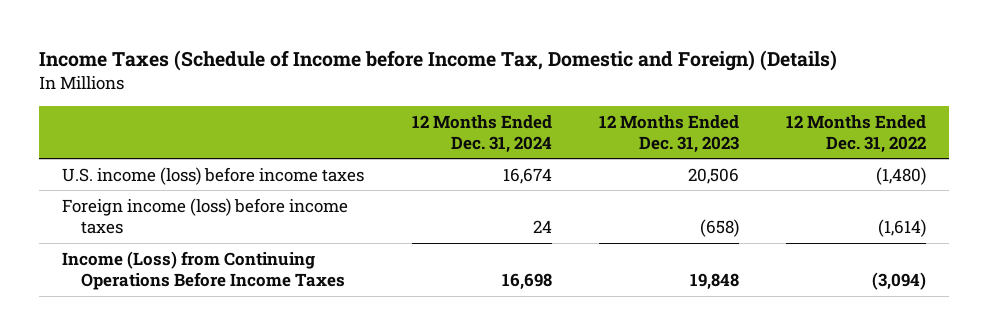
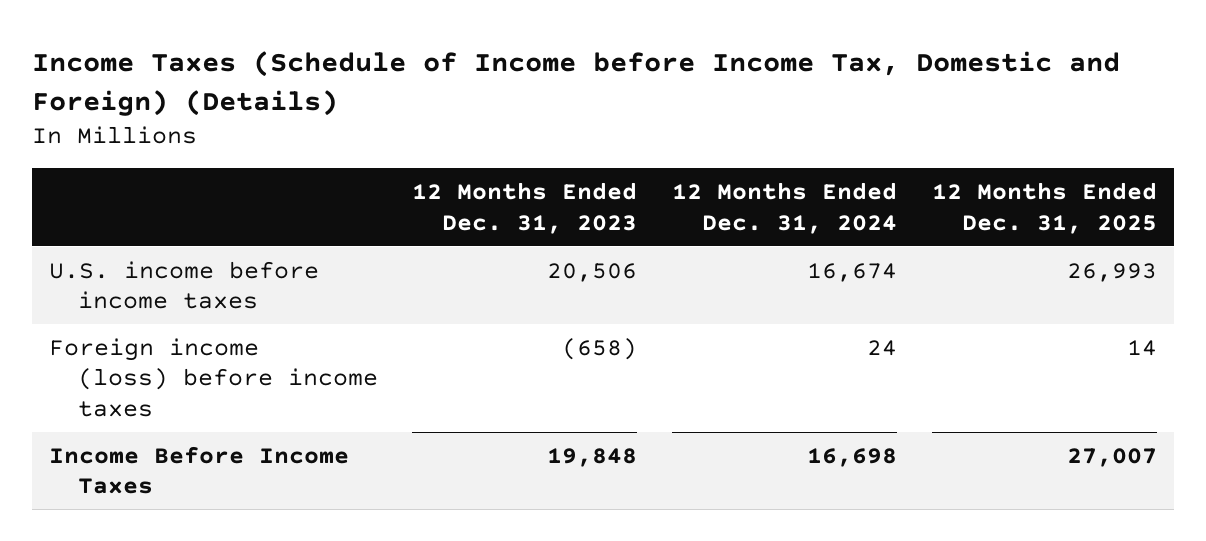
- | 12 Months Ended Dec. 31, 2024 | 12 Months Ended Dec. 31, 2023 | 12 Months Ended Dec. 31, 2022
+ | 12 Months Ended Dec. 31, 2023 | 12 Months Ended Dec. 31, 2024 | 12 Months Ended Dec. 31, 2025
- U.S. income (loss) before income taxes | 16,674 | 20,506 | (1,480)
+ U.S. income before income taxes | 20,506 | 16,674 | 26,993
- Income (Loss) from Continuing Operations Before Income Taxes | 16,698 | 19,848 | (3,094)
+ Income Before Income Taxes | 19,848 | 16,698 | 27,007

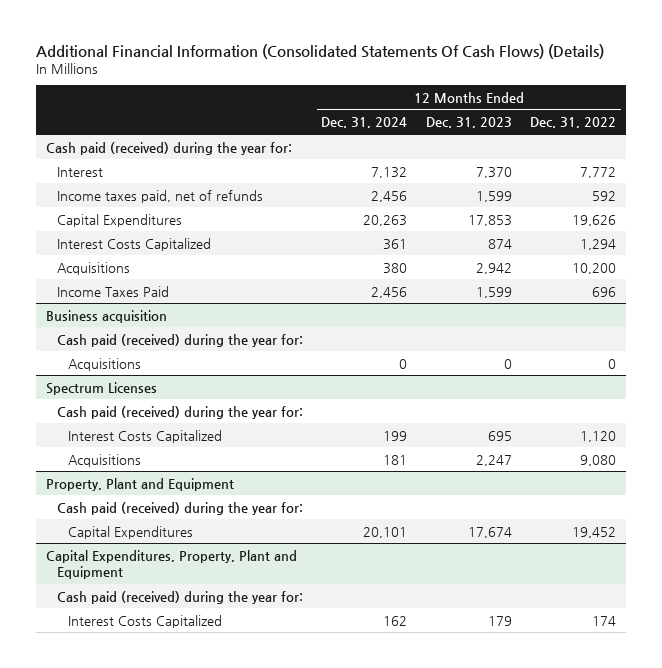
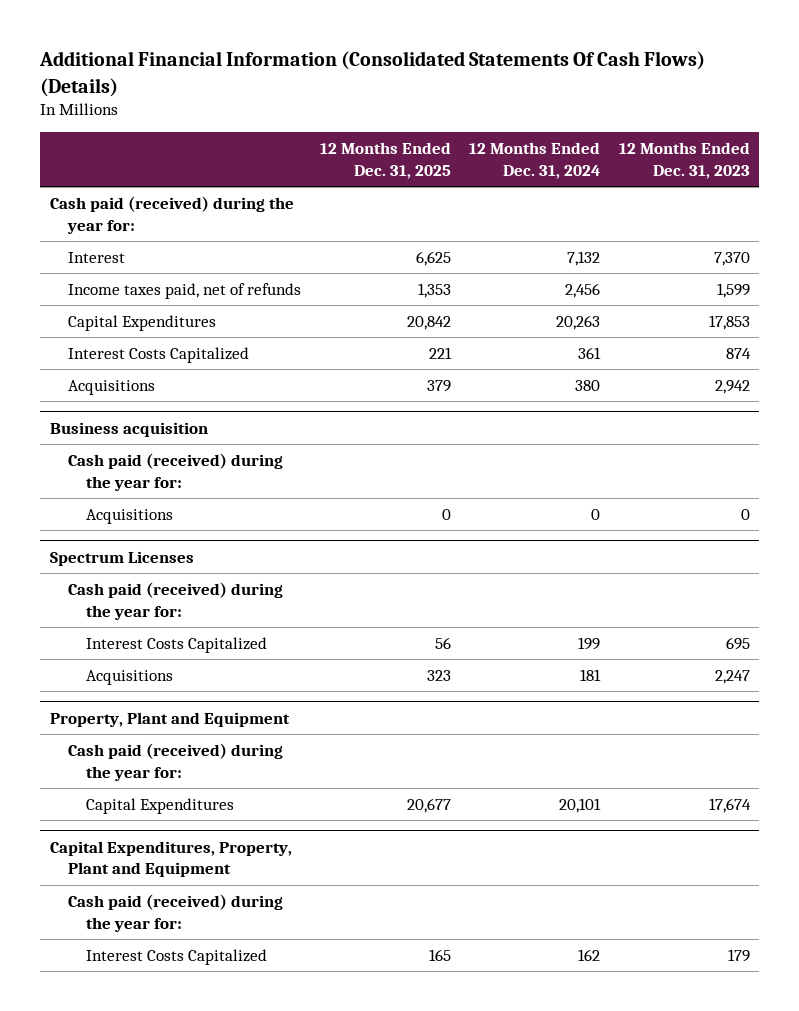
- | 12 Months Ended Dec. 31, 2024 | 12 Months Ended Dec. 31, 2023 | 12 Months Ended Dec. 31, 2022
+ | 12 Months Ended Dec. 31, 2025 | 12 Months Ended Dec. 31, 2024 | 12 Months Ended Dec. 31, 2023
- Income Taxes Paid | 2,456 | 1,599 | 696

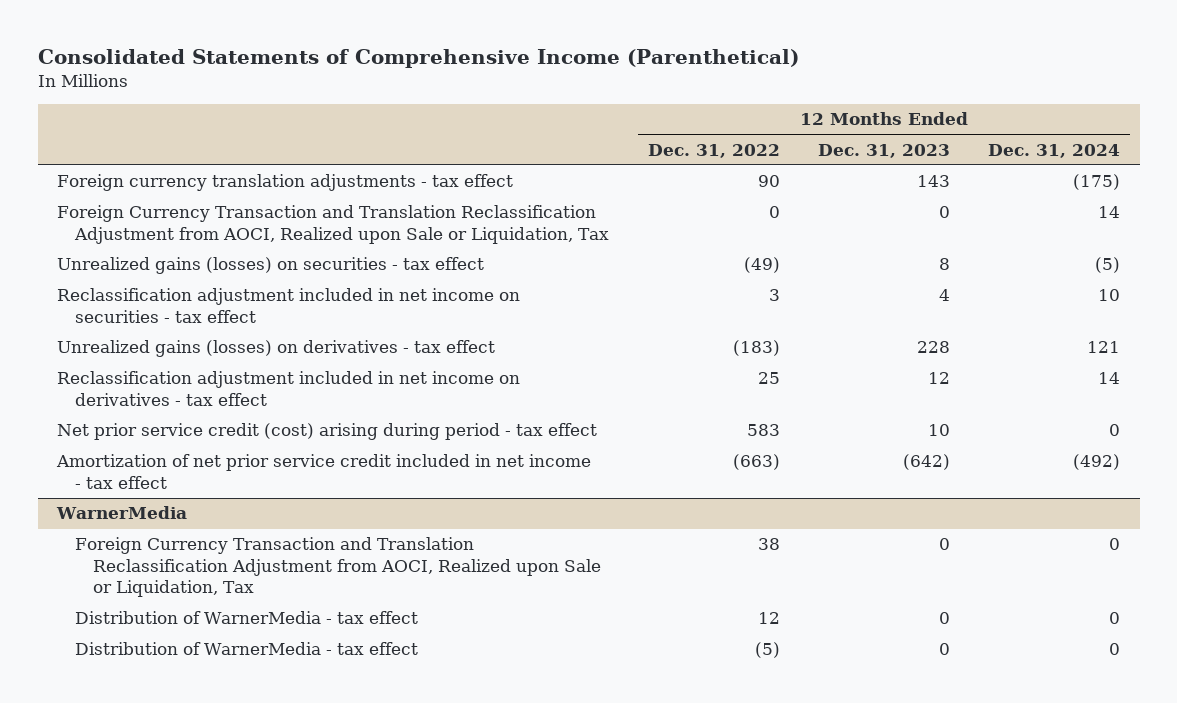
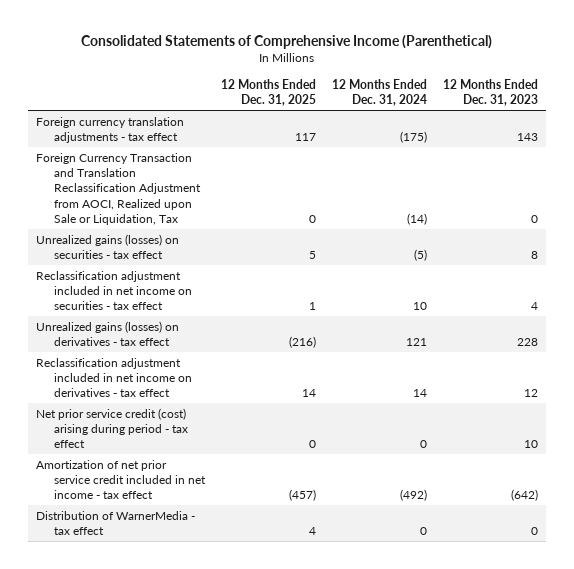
- | 12 Months Ended Dec. 31, 2022 | 12 Months Ended Dec. 31, 2023 | 12 Months Ended Dec. 31, 2024
+ | 12 Months Ended Dec. 31, 2025 | 12 Months Ended Dec. 31, 2024 | 12 Months Ended Dec. 31, 2023
- Foreign Currency Transaction and Translation Reclassification Adjustment from AOCI, Realized upon Sale or Liquidation, Tax | 0 | 0 | 14
+ Foreign Currency Transaction and Translation Reclassification Adjustment from AOCI, Realized upon Sale or Liquidation, Tax | 0 | (14) | 0
- WarnerMedia
- Foreign Currency Transaction and Translation Reclassification Adjustment from AOCI, Realized upon Sale or Liquidation, Tax | 38 | 0 | 0
- Distribution of WarnerMedia - tax effect | (5) | 0 | 0

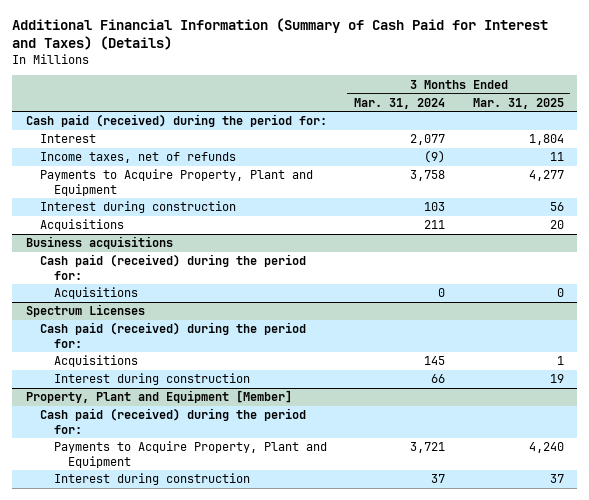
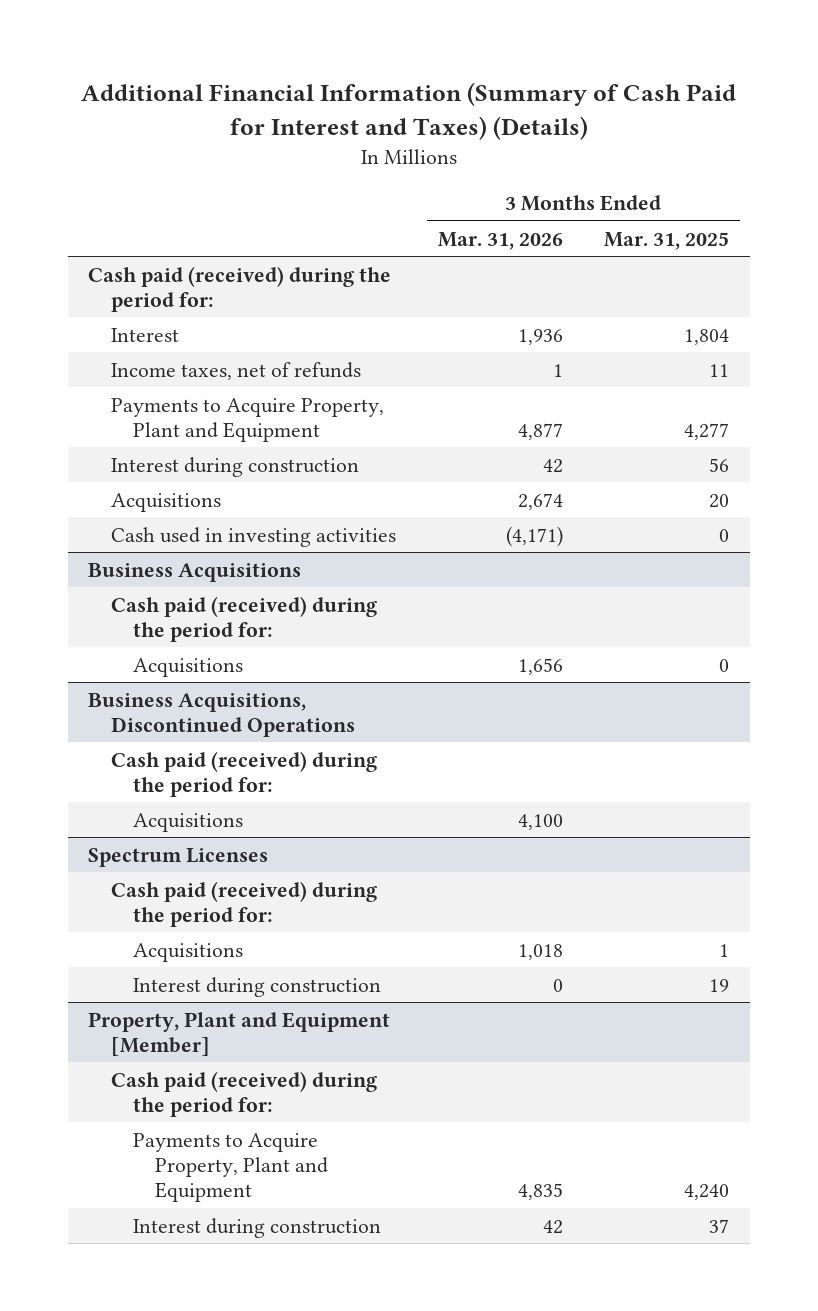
- | 3 Months Ended Mar. 31, 2024 | 3 Months Ended Mar. 31, 2025
+ | 3 Months Ended Mar. 31, 2026 | 3 Months Ended Mar. 31, 2025
- Business acquisitions
+ Cash used in investing activities | (4,171) | 0
+ Business Acquisitions
+ Business Acquisitions, Discontinued Operations
+ Cash paid (received) during the period for:
+ Acquisitions | 4,100 |

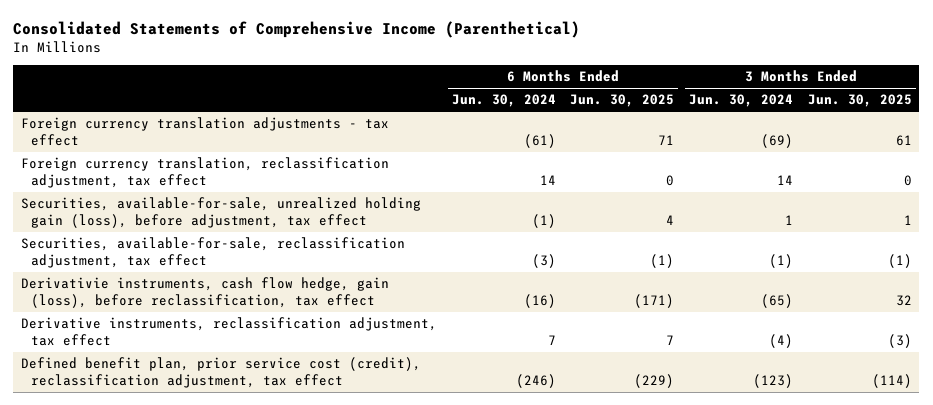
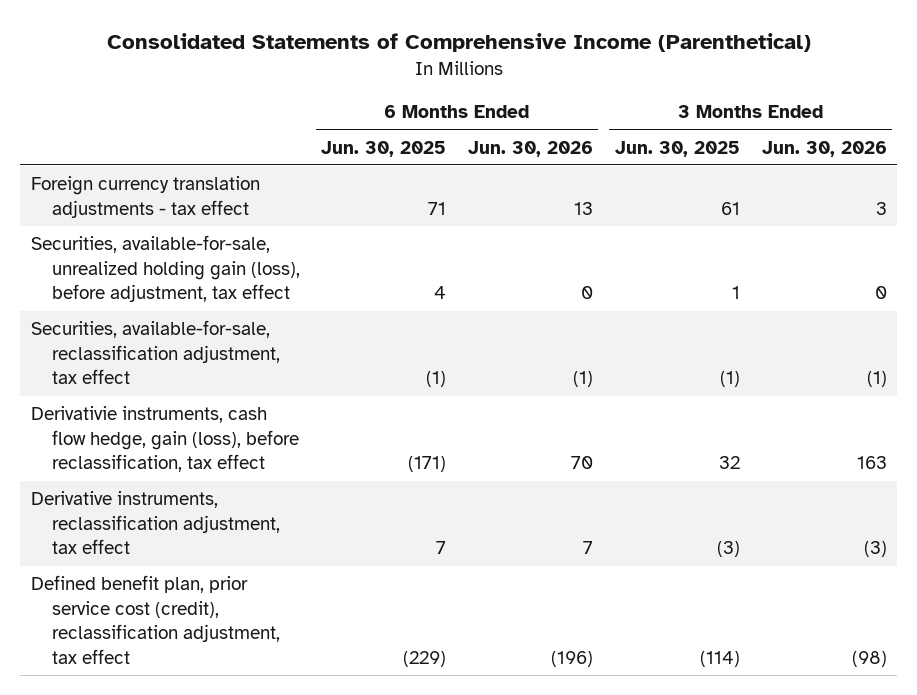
- | 6 Months Ended Jun. 30, 2024 | 6 Months Ended Jun. 30, 2025 | 3 Months Ended Jun. 30, 2024 | 3 Months Ended Jun. 30, 2025
+ | 6 Months Ended Jun. 30, 2025 | 6 Months Ended Jun. 30, 2026 | 3 Months Ended Jun. 30, 2025 | 3 Months Ended Jun. 30, 2026
- Foreign currency translation, reclassification adjustment, tax effect | 14 | 0 | 14 | 0

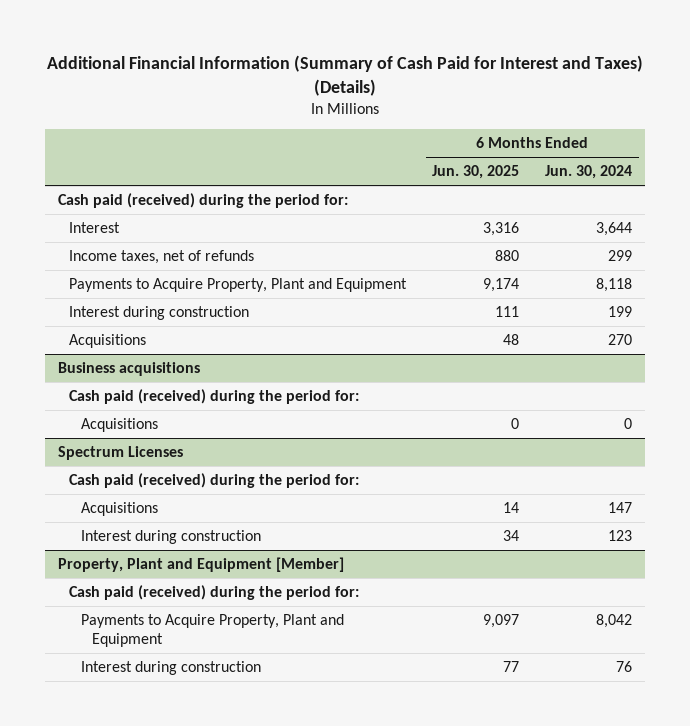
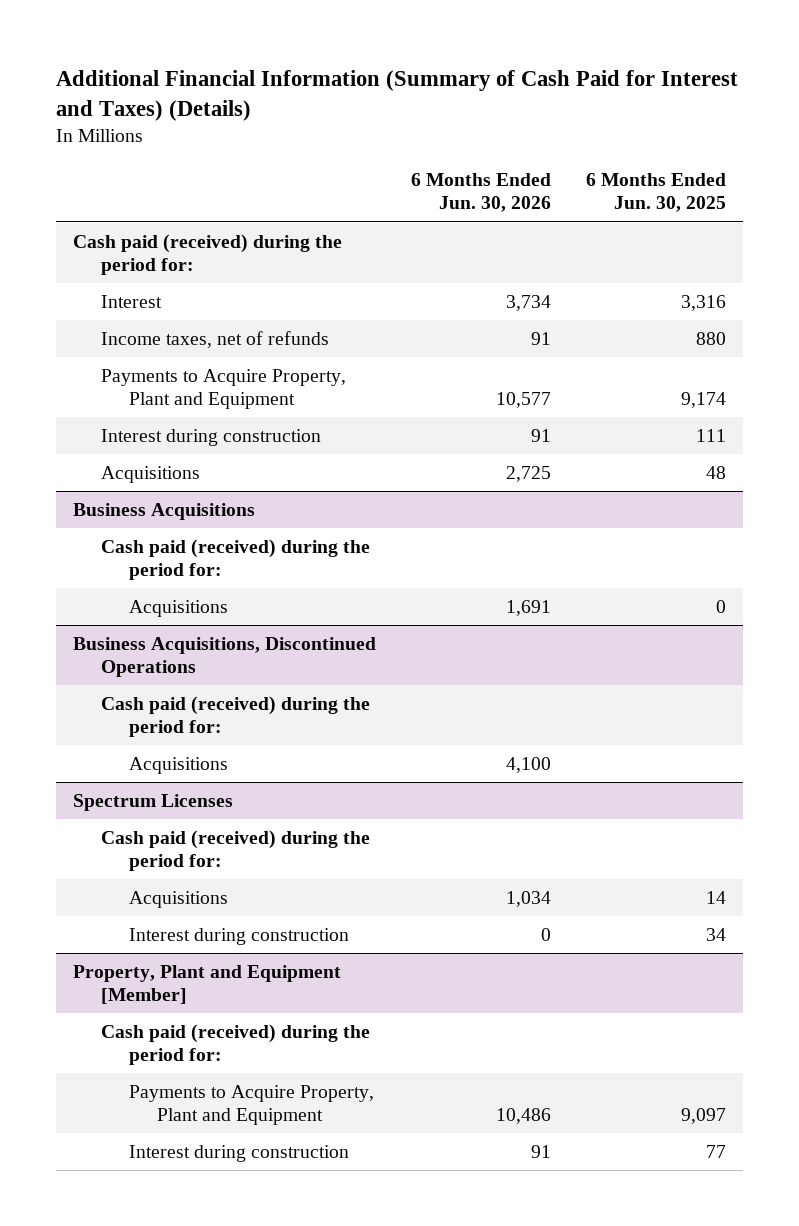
- | 6 Months Ended Jun. 30, 2025 | 6 Months Ended Jun. 30, 2024
+ | 6 Months Ended Jun. 30, 2026 | 6 Months Ended Jun. 30, 2025
- Business acquisitions
+ Business Acquisitions
+ Business Acquisitions, Discontinued Operations
+ Cash paid (received) during the period for:
+ Acquisitions | 4,100 |

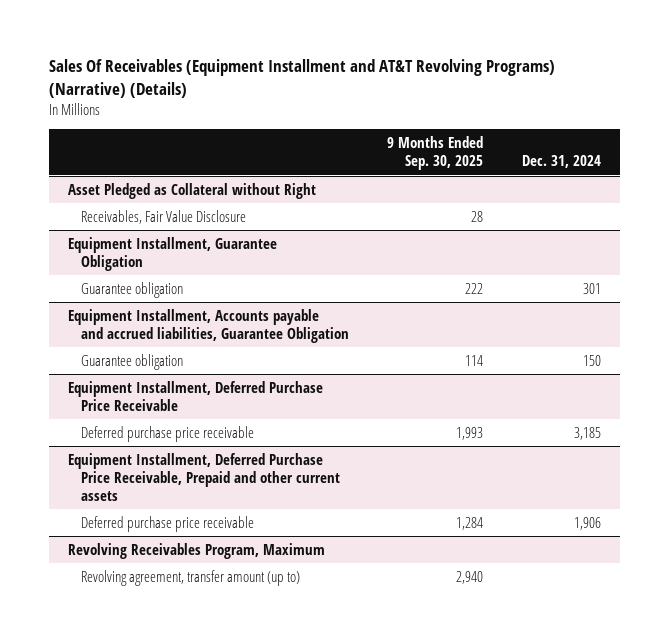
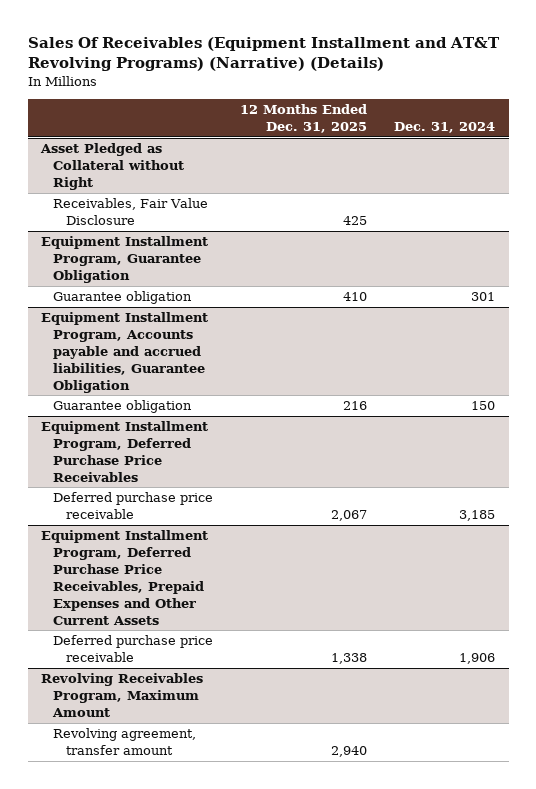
- | 9 Months Ended Sep. 30, 2025 | Dec. 31, 2024
+ | 12 Months Ended Dec. 31, 2025 | Dec. 31, 2024
- Equipment Installment, Guarantee Obligation
+ Equipment Installment Program, Guarantee Obligation
- Equipment Installment, Accounts payable and accrued liabilities, Guarantee Obligation
+ Equipment Installment Program, Accounts payable and accrued liabilities, Guarantee Obligation
- Equipment Installment, Deferred Purchase Price Receivable
+ Equipment Installment Program, Deferred Purchase Price Receivables
- Equipment Installment, Deferred Purchase Price Receivable, Prepaid and other current assets
+ Equipment Installment Program, Deferred Purchase Price Receivables, Prepaid Expenses and Other Current Assets
- Revolving Receivables Program, Maximum
- Revolving agreement, transfer amount (up to) | 2,940 |
+ Revolving Receivables Program, Maximum Amount
+ Revolving agreement, transfer amount | 2,940 |

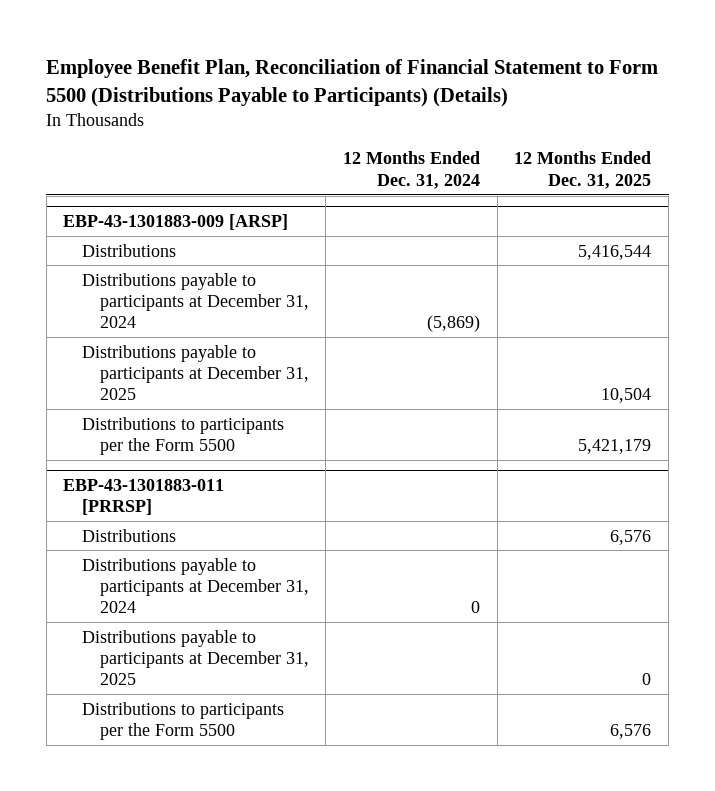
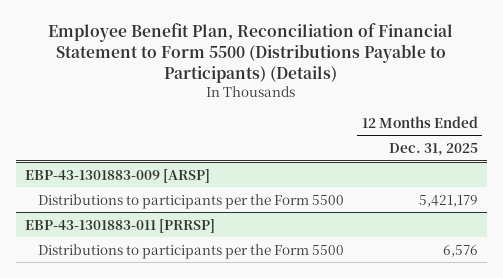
- | 12 Months Ended Dec. 31, 2024 | 12 Months Ended Dec. 31, 2025
+ | 12 Months Ended Dec. 31, 2025
@ EBP-43-1301883-009 [ARSP]
- Distributions | | 5,416,544
- Distributions payable to participants at December 31, 2024 | (5,869) |
- Distributions payable to participants at December 31, 2025 | | 10,504
@ EBP-43-1301883-011 [PRRSP]
- Distributions | | 6,576
- Distributions payable to participants at December 31, 2024 | 0 |
- Distributions payable to participants at December 31, 2025 | | 0

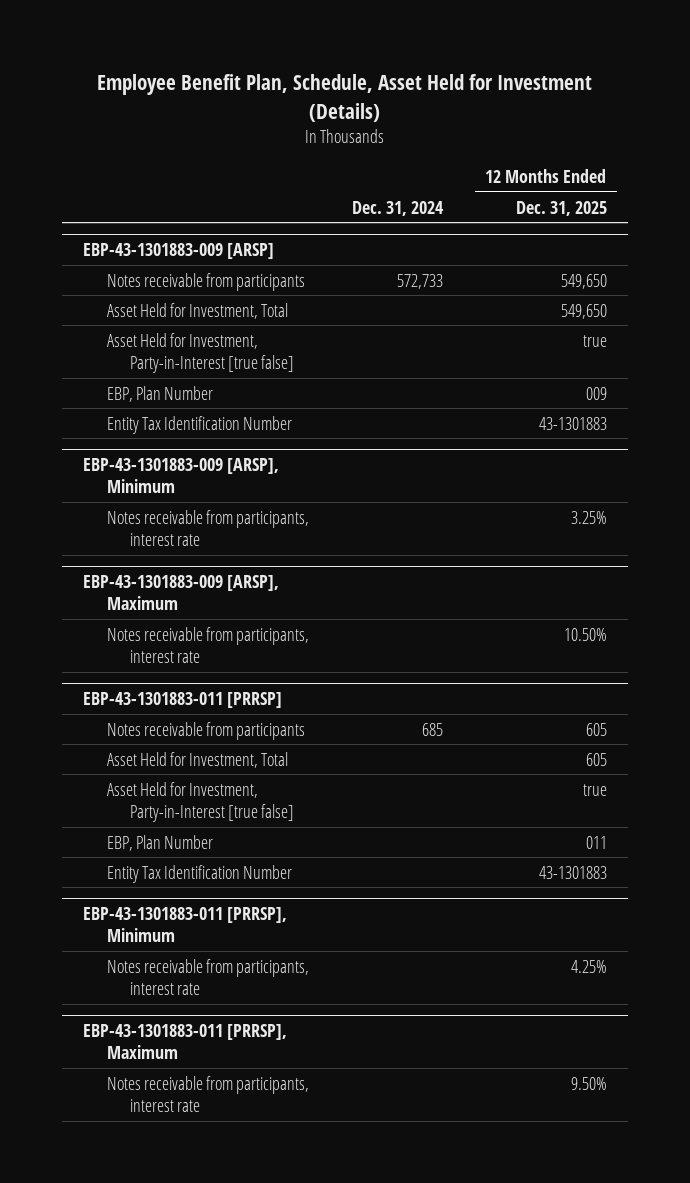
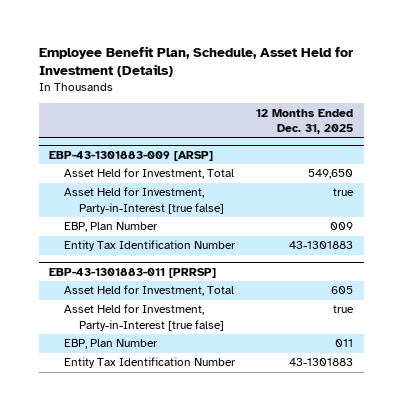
- | Dec. 31, 2024 | 12 Months Ended Dec. 31, 2025
+ | 12 Months Ended Dec. 31, 2025
@ EBP-43-1301883-009 [ARSP]
- Notes receivable from participants | 572,733 | 549,650
- EBP-43-1301883-009 [ARSP], Minimum
- Notes receivable from participants, interest rate | | 3.25%
- EBP-43-1301883-009 [ARSP], Maximum
- Notes receivable from participants, interest rate | | 10.50%
@ EBP-43-1301883-011 [PRRSP]
- Notes receivable from participants | 685 | 605
- EBP-43-1301883-011 [PRRSP], Minimum
- Notes receivable from participants, interest rate | | 4.25%
- EBP-43-1301883-011 [PRRSP], Maximum
- Notes receivable from participants, interest rate | | 9.50%

